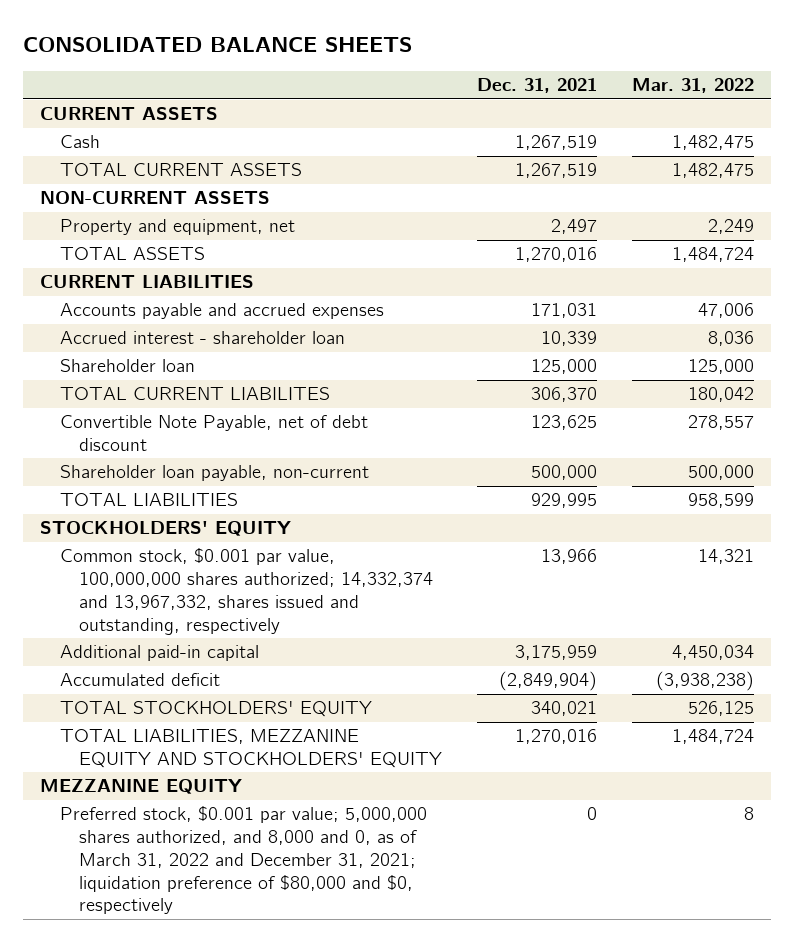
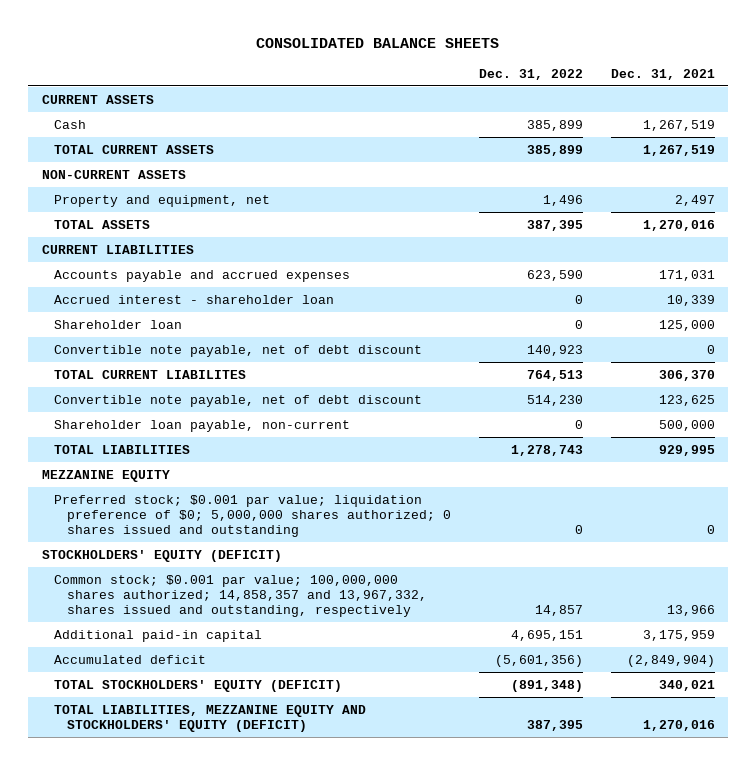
- | Dec. 31, 2021 | Mar. 31, 2022
+ | Dec. 31, 2022 | Dec. 31, 2021
+ Convertible note payable, net of debt discount | 140,923 | 0
- Convertible Note Payable, net of debt discount | 123,625 | 278,557
+ Convertible note payable, net of debt discount | 514,230 | 123,625
- STOCKHOLDERS' EQUITY
- Common stock, $0.001 par value, 100,000,000 shares authorized; 14,332,374 and 13,967,332, shares issued and outstanding, respectively | 13,966 | 14,321
moved up: MEZZANINE EQUITY
+ Preferred stock; $0.001 par value; liquidation preference of $0; 5,000,000 shares authorized; 0 shares issued and outstanding | 0 | 0
+ STOCKHOLDERS' EQUITY (DEFICIT)
+ Common stock; $0.001 par value; 100,000,000 shares authorized; 14,858,357 and 13,967,332, shares issued and outstanding, respectively | 14,857 | 13,966
- TOTAL STOCKHOLDERS' EQUITY | 340,021 | 526,125
- TOTAL LIABILITIES, MEZZANINE EQUITY AND STOCKHOLDERS' EQUITY | 1,270,016 | 1,484,724
- Preferred stock, $0.001 par value; 5,000,000 shares authorized, and 8,000 and 0, as of March 31, 2022 and December 31, 2021; liquidation preference of $80,000 and $0, respectively | 0 | 8
+ TOTAL STOCKHOLDERS' EQUITY (DEFICIT) | (891,348) | 340,021
+ TOTAL LIABILITIES, MEZZANINE EQUITY AND STOCKHOLDERS' EQUITY (DEFICIT) | 387,395 | 1,270,016

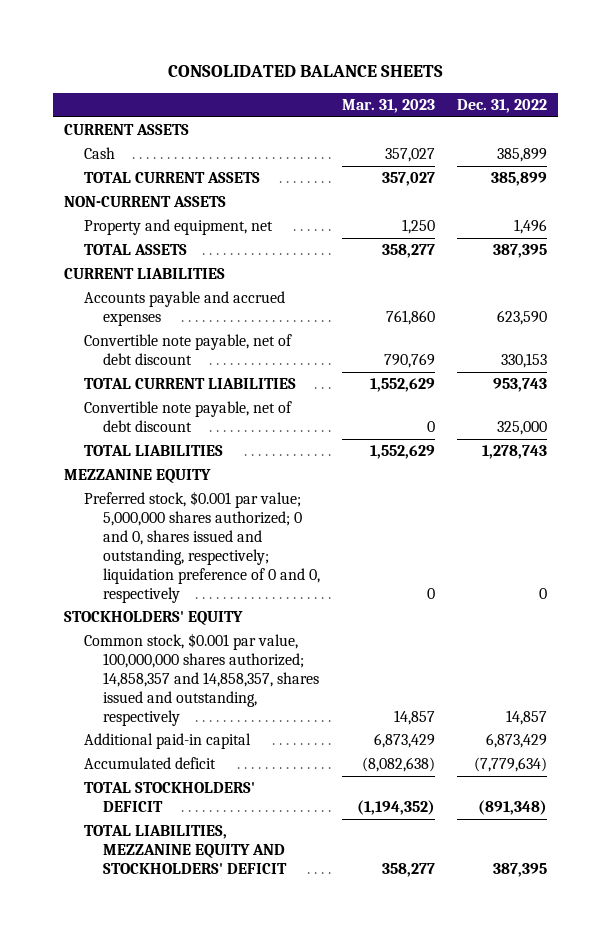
- | Dec. 31, 2022 | Dec. 31, 2021
+ | Mar. 31, 2023 | Dec. 31, 2022
- Accrued interest - shareholder loan | 0 | 10,339
- Shareholder loan | 0 | 125,000
- Convertible note payable, net of debt discount | 140,923 | 0
- TOTAL CURRENT LIABILITES | 764,513 | 306,370
- Convertible note payable, net of debt discount | 514,230 | 123,625
- Shareholder loan payable, non-current | 0 | 500,000
+ Convertible note payable, net of debt discount | 790,769 | 330,153
+ TOTAL CURRENT LIABILITIES | 1,552,629 | 953,743
+ Convertible note payable, net of debt discount | 0 | 325,000
- Preferred stock; $0.001 par value; liquidation preference of $0; 5,000,000 shares authorized; 0 shares issued and outstanding | 0 | 0
- STOCKHOLDERS' EQUITY (DEFICIT)
- Common stock; $0.001 par value; 100,000,000 shares authorized; 14,858,357 and 13,967,332, shares issued and outstanding, respectively | 14,857 | 13,966
- Additional paid-in capital | 4,695,151 | 3,175,959
- Accumulated deficit | (5,601,356) | (2,849,904)
- TOTAL STOCKHOLDERS' EQUITY (DEFICIT) | (891,348) | 340,021
- TOTAL LIABILITIES, MEZZANINE EQUITY AND STOCKHOLDERS' EQUITY (DEFICIT) | 387,395 | 1,270,016
+ Preferred stock, $0.001 par value; 5,000,000 shares authorized; 0 and 0, shares issued and outstanding, respectively; liquidation preference of 0 and 0, respectively | 0 | 0
+ STOCKHOLDERS' EQUITY
+ Common stock, $0.001 par value, 100,000,000 shares authorized; 14,858,357 and 14,858,357, shares issued and outstanding, respectively | 14,857 | 14,857
+ Additional paid-in capital | 6,873,429 | 6,873,429
+ Accumulated deficit | (8,082,638) | (7,779,634)
+ TOTAL STOCKHOLDERS' DEFICIT | (1,194,352) | (891,348)
+ TOTAL LIABILITIES, MEZZANINE EQUITY AND STOCKHOLDERS' DEFICIT | 358,277 | 387,395

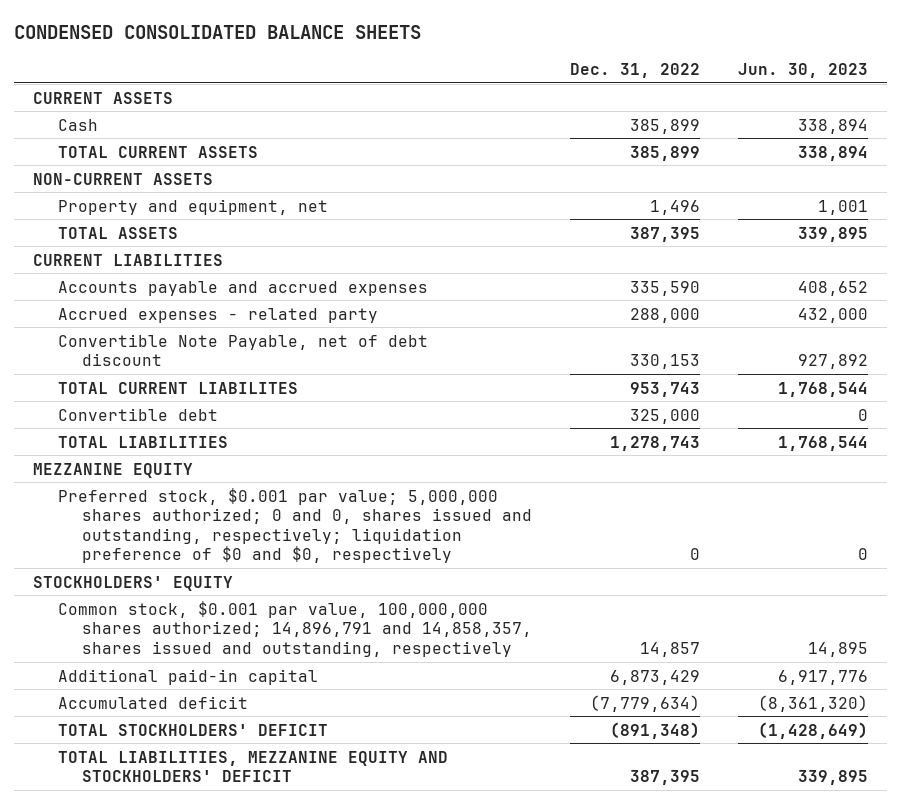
- CONSOLIDATED BALANCE SHEETS
+ CONDENSED CONSOLIDATED BALANCE SHEETS
- | Mar. 31, 2023 | Dec. 31, 2022
+ | Dec. 31, 2022 | Jun. 30, 2023
- Accounts payable and accrued expenses | 761,860 | 623,590
- Convertible note payable, net of debt discount | 790,769 | 330,153
- TOTAL CURRENT LIABILITIES | 1,552,629 | 953,743
- Convertible note payable, net of debt discount | 0 | 325,000
+ Accounts payable and accrued expenses | 335,590 | 408,652
+ Accrued expenses - related party | 288,000 | 432,000
+ Convertible Note Payable, net of debt discount | 330,153 | 927,892
+ TOTAL CURRENT LIABILITES | 953,743 | 1,768,544
+ Convertible debt | 325,000 | 0
- Preferred stock, $0.001 par value; 5,000,000 shares authorized; 0 and 0, shares issued and outstanding, respectively; liquidation preference of 0 and 0, respectively | 0 | 0
+ Preferred stock, $0.001 par value; 5,000,000 shares authorized; 0 and 0, shares issued and outstanding, respectively; liquidation preference of $0 and $0, respectively | 0 | 0
- Common stock, $0.001 par value, 100,000,000 shares authorized; 14,858,357 and 14,858,357, shares issued and outstanding, respectively | 14,857 | 14,857
+ Common stock, $0.001 par value, 100,000,000 shares authorized; 14,896,791 and 14,858,357, shares issued and outstanding, respectively | 14,857 | 14,895

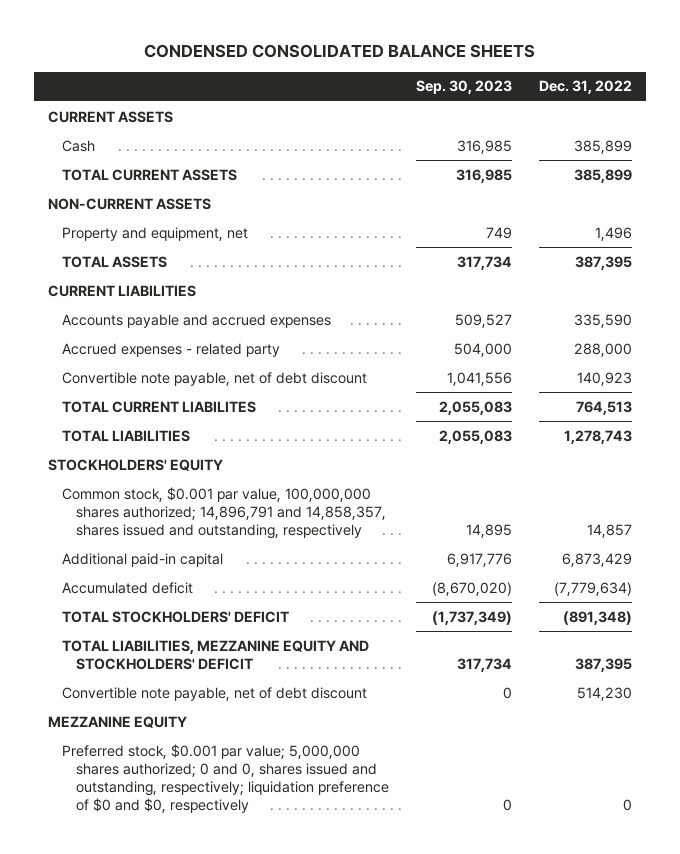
- | Dec. 31, 2022 | Jun. 30, 2023
+ | Sep. 30, 2023 | Dec. 31, 2022
- Convertible Note Payable, net of debt discount | 330,153 | 927,892
- TOTAL CURRENT LIABILITES | 953,743 | 1,768,544
- Convertible debt | 325,000 | 0
+ Convertible note payable, net of debt discount | 1,041,556 | 140,923
+ TOTAL CURRENT LIABILITES | 2,055,083 | 764,513
+ Convertible note payable, net of debt discount | 0 | 514,230
moved down: MEZZANINE EQUITY
moved down: Preferred stock, $0.001 par value; 5,000,000 shares authorized; 0 and 0, shares issued and outstanding, respectively; liquidation preference of $0 and $0, respectively | 0 | 0

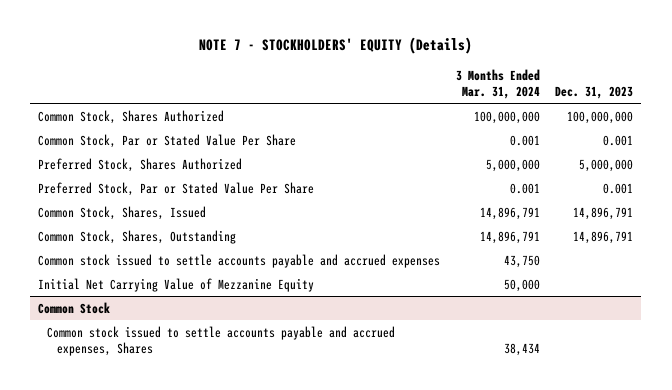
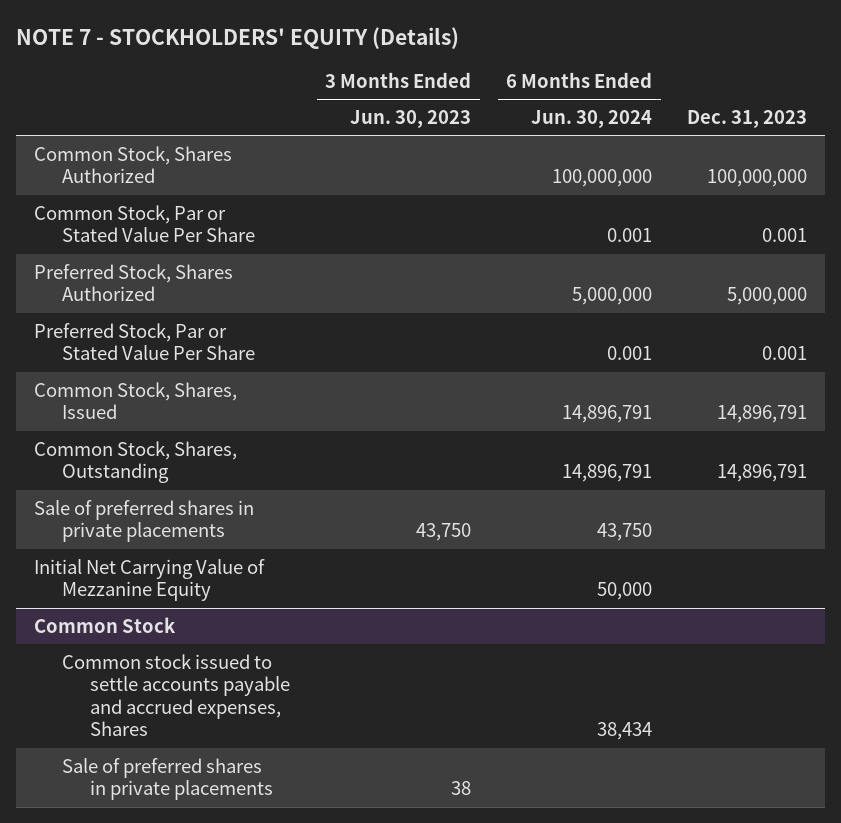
- | 3 Months Ended Mar. 31, 2024 | Dec. 31, 2023
+ | 3 Months Ended Jun. 30, 2023 | 6 Months Ended Jun. 30, 2024 | Dec. 31, 2023
- Common stock issued to settle accounts payable and accrued expenses | 43,750 |
+ Sale of preferred shares in private placements | 43,750 | 43,750 |
@ Common Stock
+ Sale of preferred shares in private placements | 38 | |

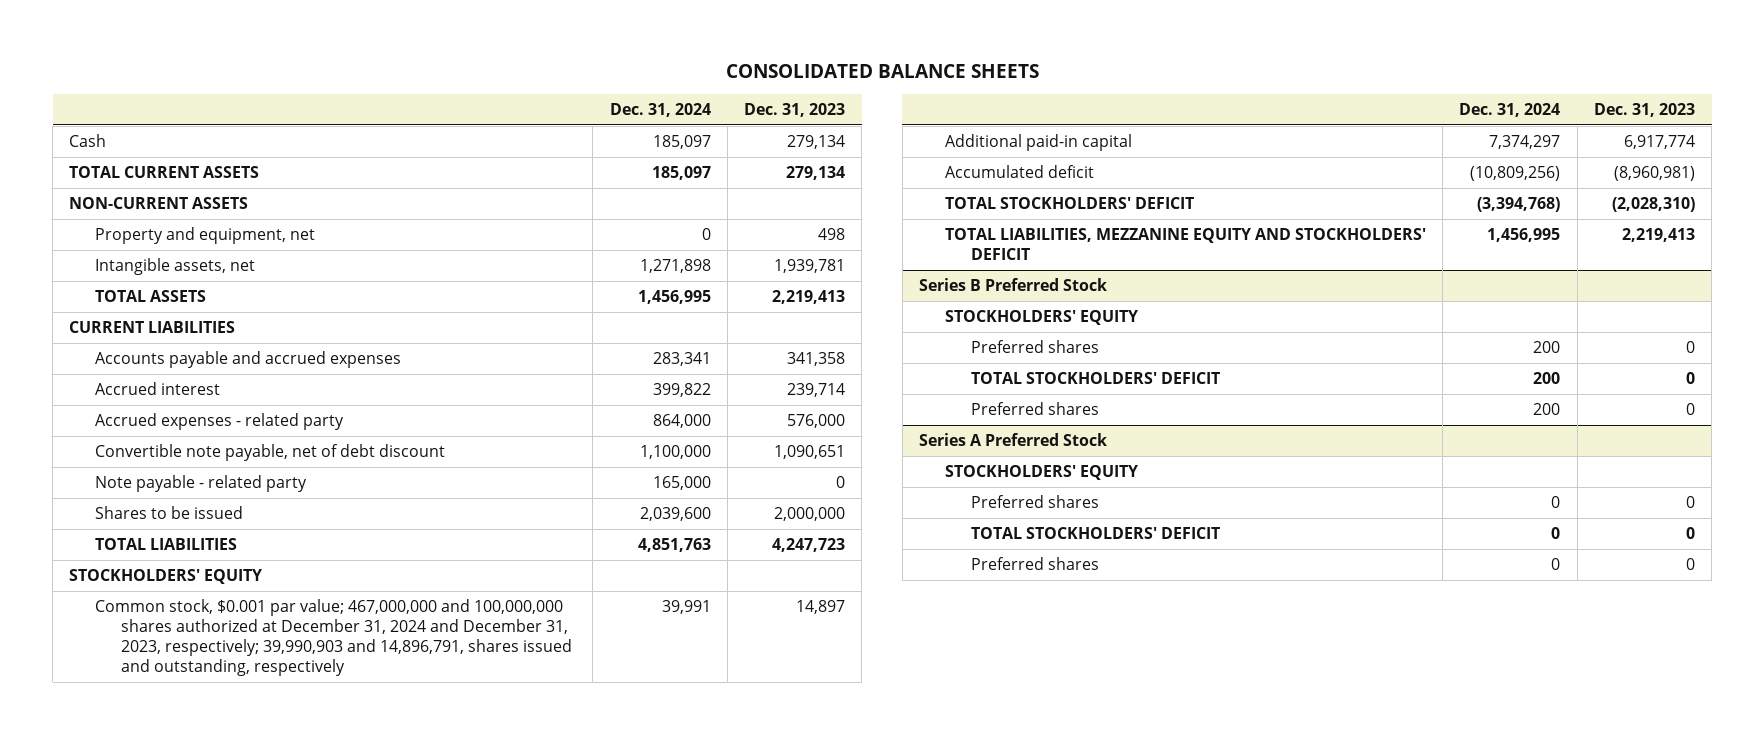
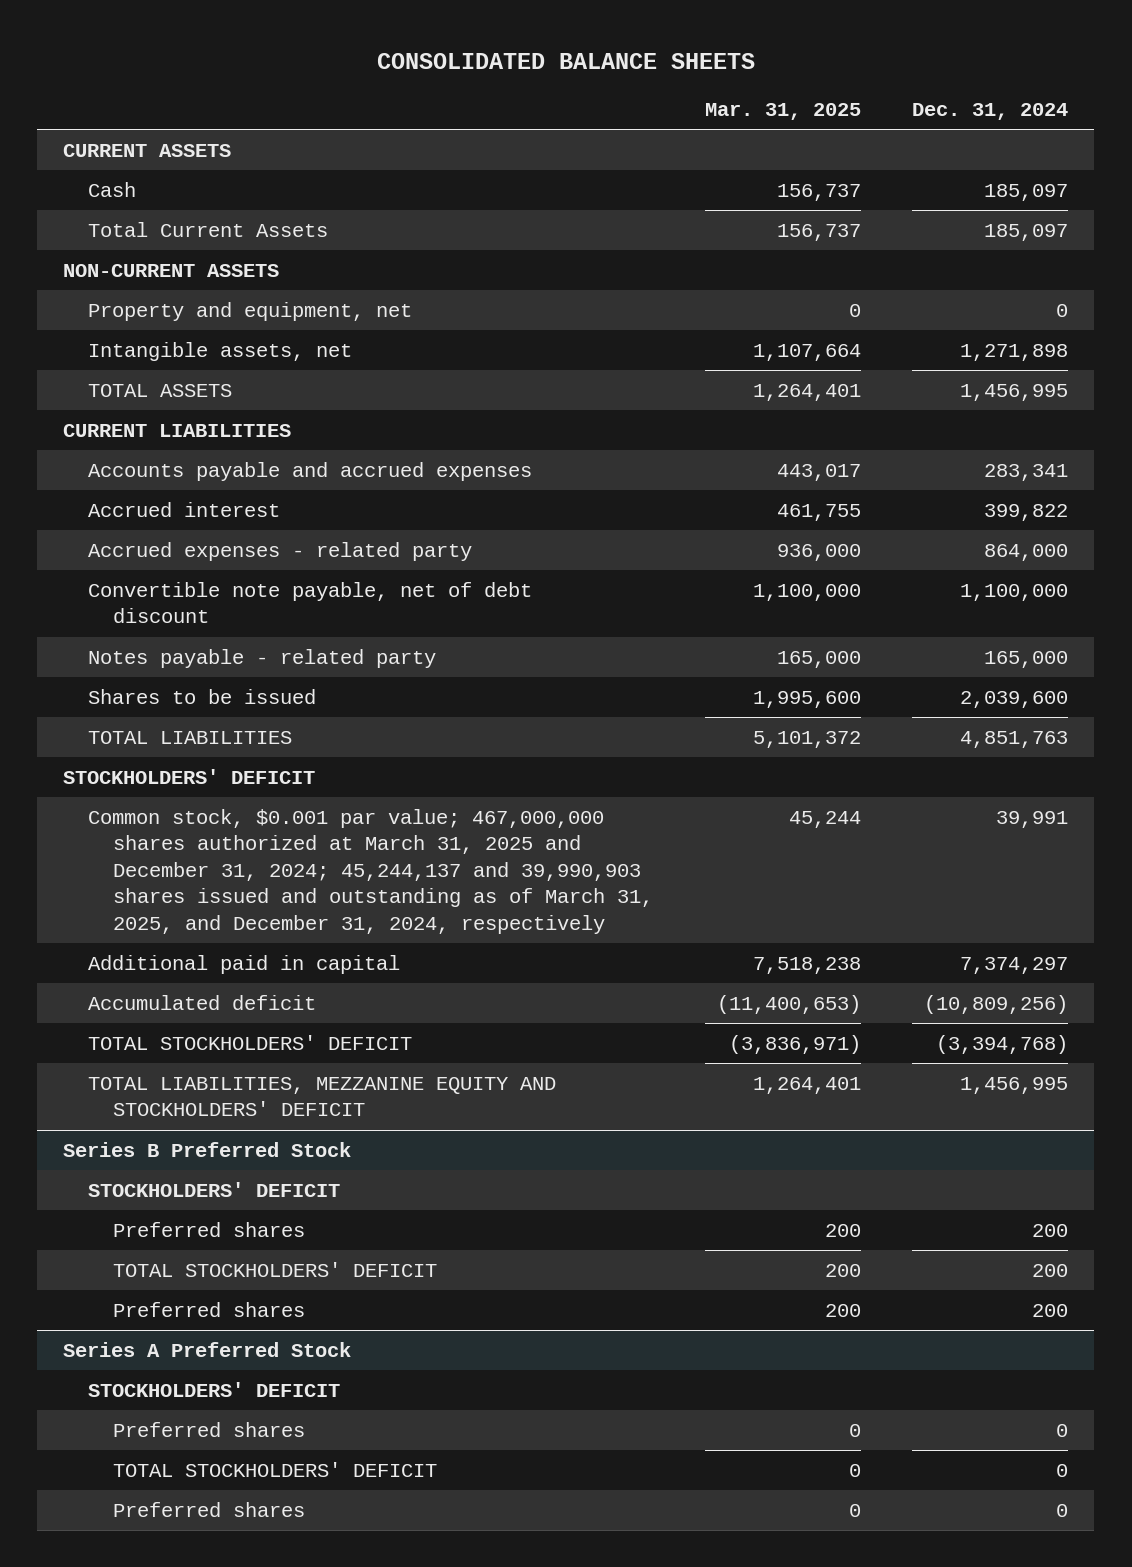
- | Dec. 31, 2024 | Dec. 31, 2023
+ | Mar. 31, 2025 | Dec. 31, 2024
+ CURRENT ASSETS
- TOTAL CURRENT ASSETS | 185,097 | 279,134
+ Total Current Assets | 156,737 | 185,097
- Note payable - related party | 165,000 | 0
+ Notes payable - related party | 165,000 | 165,000
- STOCKHOLDERS' EQUITY
- Common stock, $0.001 par value; 467,000,000 and 100,000,000 shares authorized at December 31, 2024 and December 31, 2023, respectively; 39,990,903 and 14,896,791, shares issued and outstanding, respectively | 39,991 | 14,897
- Additional paid-in capital | 7,374,297 | 6,917,774
+ STOCKHOLDERS' DEFICIT
+ Common stock, $0.001 par value; 467,000,000 shares authorized at March 31, 2025 and December 31, 2024; 45,244,137 and 39,990,903 shares issued and outstanding as of March 31, 2025, and December 31, 2024, respectively | 45,244 | 39,991
+ Additional paid in capital | 7,518,238 | 7,374,297
@ Series B Preferred Stock
- STOCKHOLDERS' EQUITY
+ STOCKHOLDERS' DEFICIT
@ Series A Preferred Stock
- STOCKHOLDERS' EQUITY
+ STOCKHOLDERS' DEFICIT

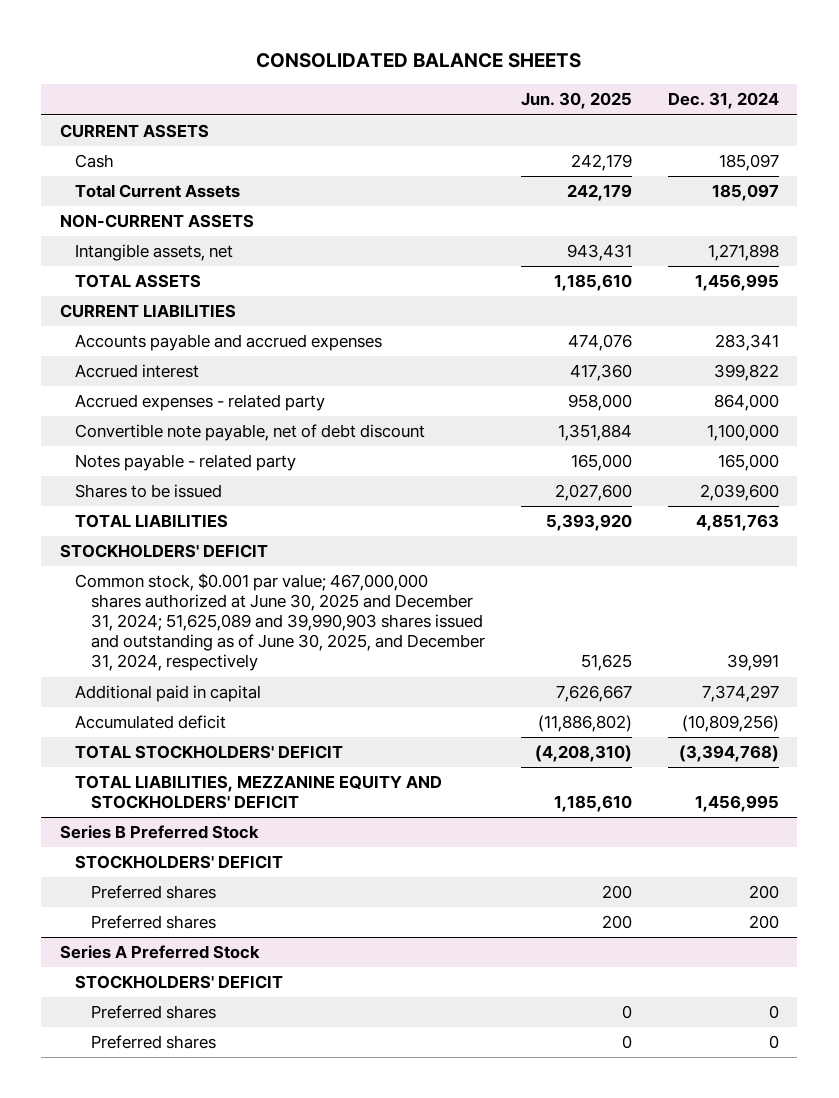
- | Mar. 31, 2025 | Dec. 31, 2024
+ | Jun. 30, 2025 | Dec. 31, 2024
- Property and equipment, net | 0 | 0
- Common stock, $0.001 par value; 467,000,000 shares authorized at March 31, 2025 and December 31, 2024; 45,244,137 and 39,990,903 shares issued and outstanding as of March 31, 2025, and December 31, 2024, respectively | 45,244 | 39,991
+ Common stock, $0.001 par value; 467,000,000 shares authorized at June 30, 2025 and December 31, 2024; 51,625,089 and 39,990,903 shares issued and outstanding as of June 30, 2025, and December 31, 2024, respectively | 51,625 | 39,991
@ Series B Preferred Stock
- TOTAL STOCKHOLDERS' DEFICIT | 200 | 200
@ Series A Preferred Stock
- TOTAL STOCKHOLDERS' DEFICIT | 0 | 0

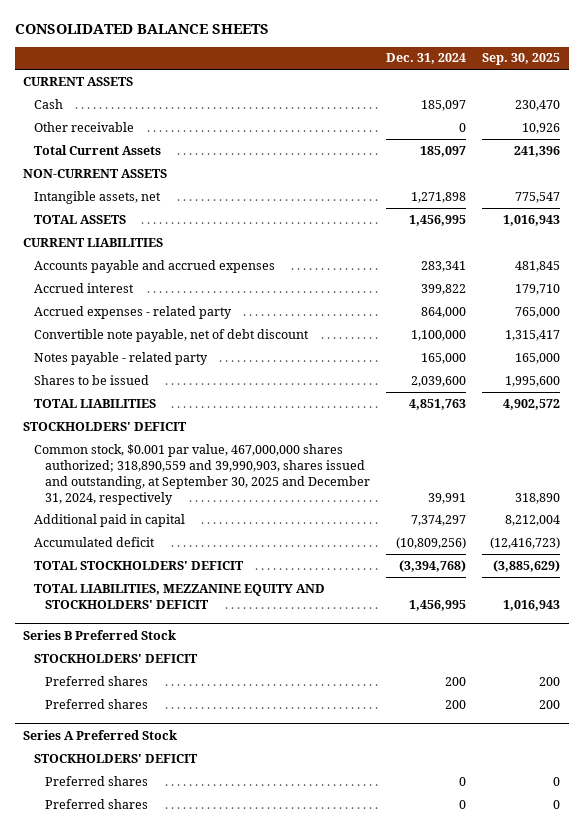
- | Jun. 30, 2025 | Dec. 31, 2024
+ | Dec. 31, 2024 | Sep. 30, 2025
+ Other receivable | 0 | 10,926
- Common stock, $0.001 par value; 467,000,000 shares authorized at June 30, 2025 and December 31, 2024; 51,625,089 and 39,990,903 shares issued and outstanding as of June 30, 2025, and December 31, 2024, respectively | 51,625 | 39,991
+ Common stock, $0.001 par value, 467,000,000 shares authorized; 318,890,559 and 39,990,903, shares issued and outstanding, at September 30, 2025 and December 31, 2024, respectively | 39,991 | 318,890

